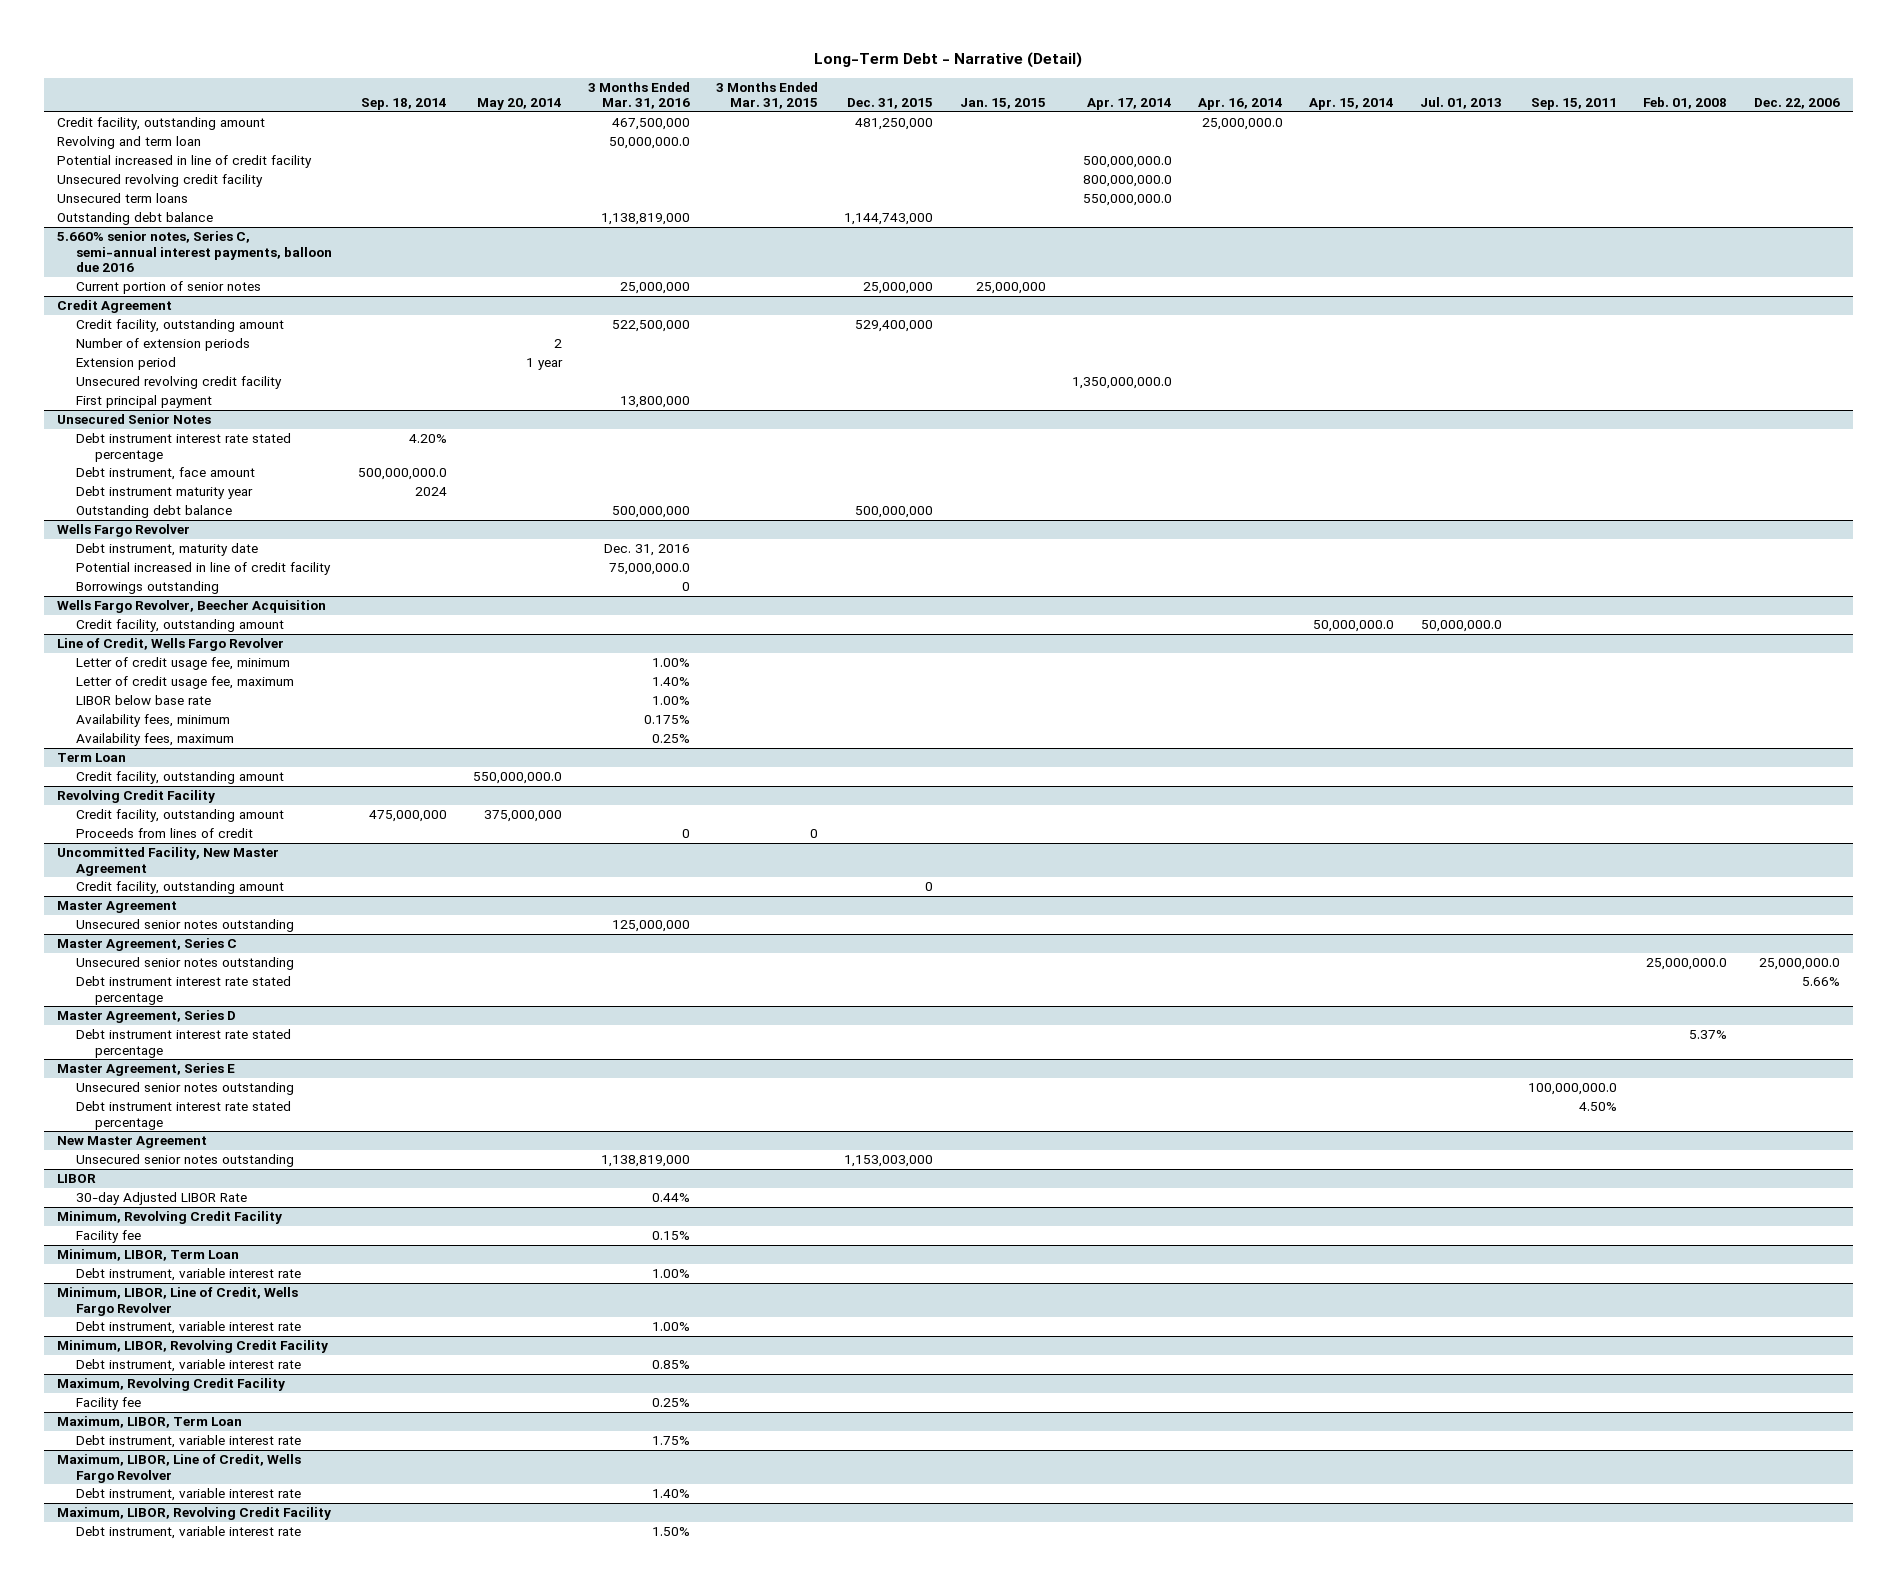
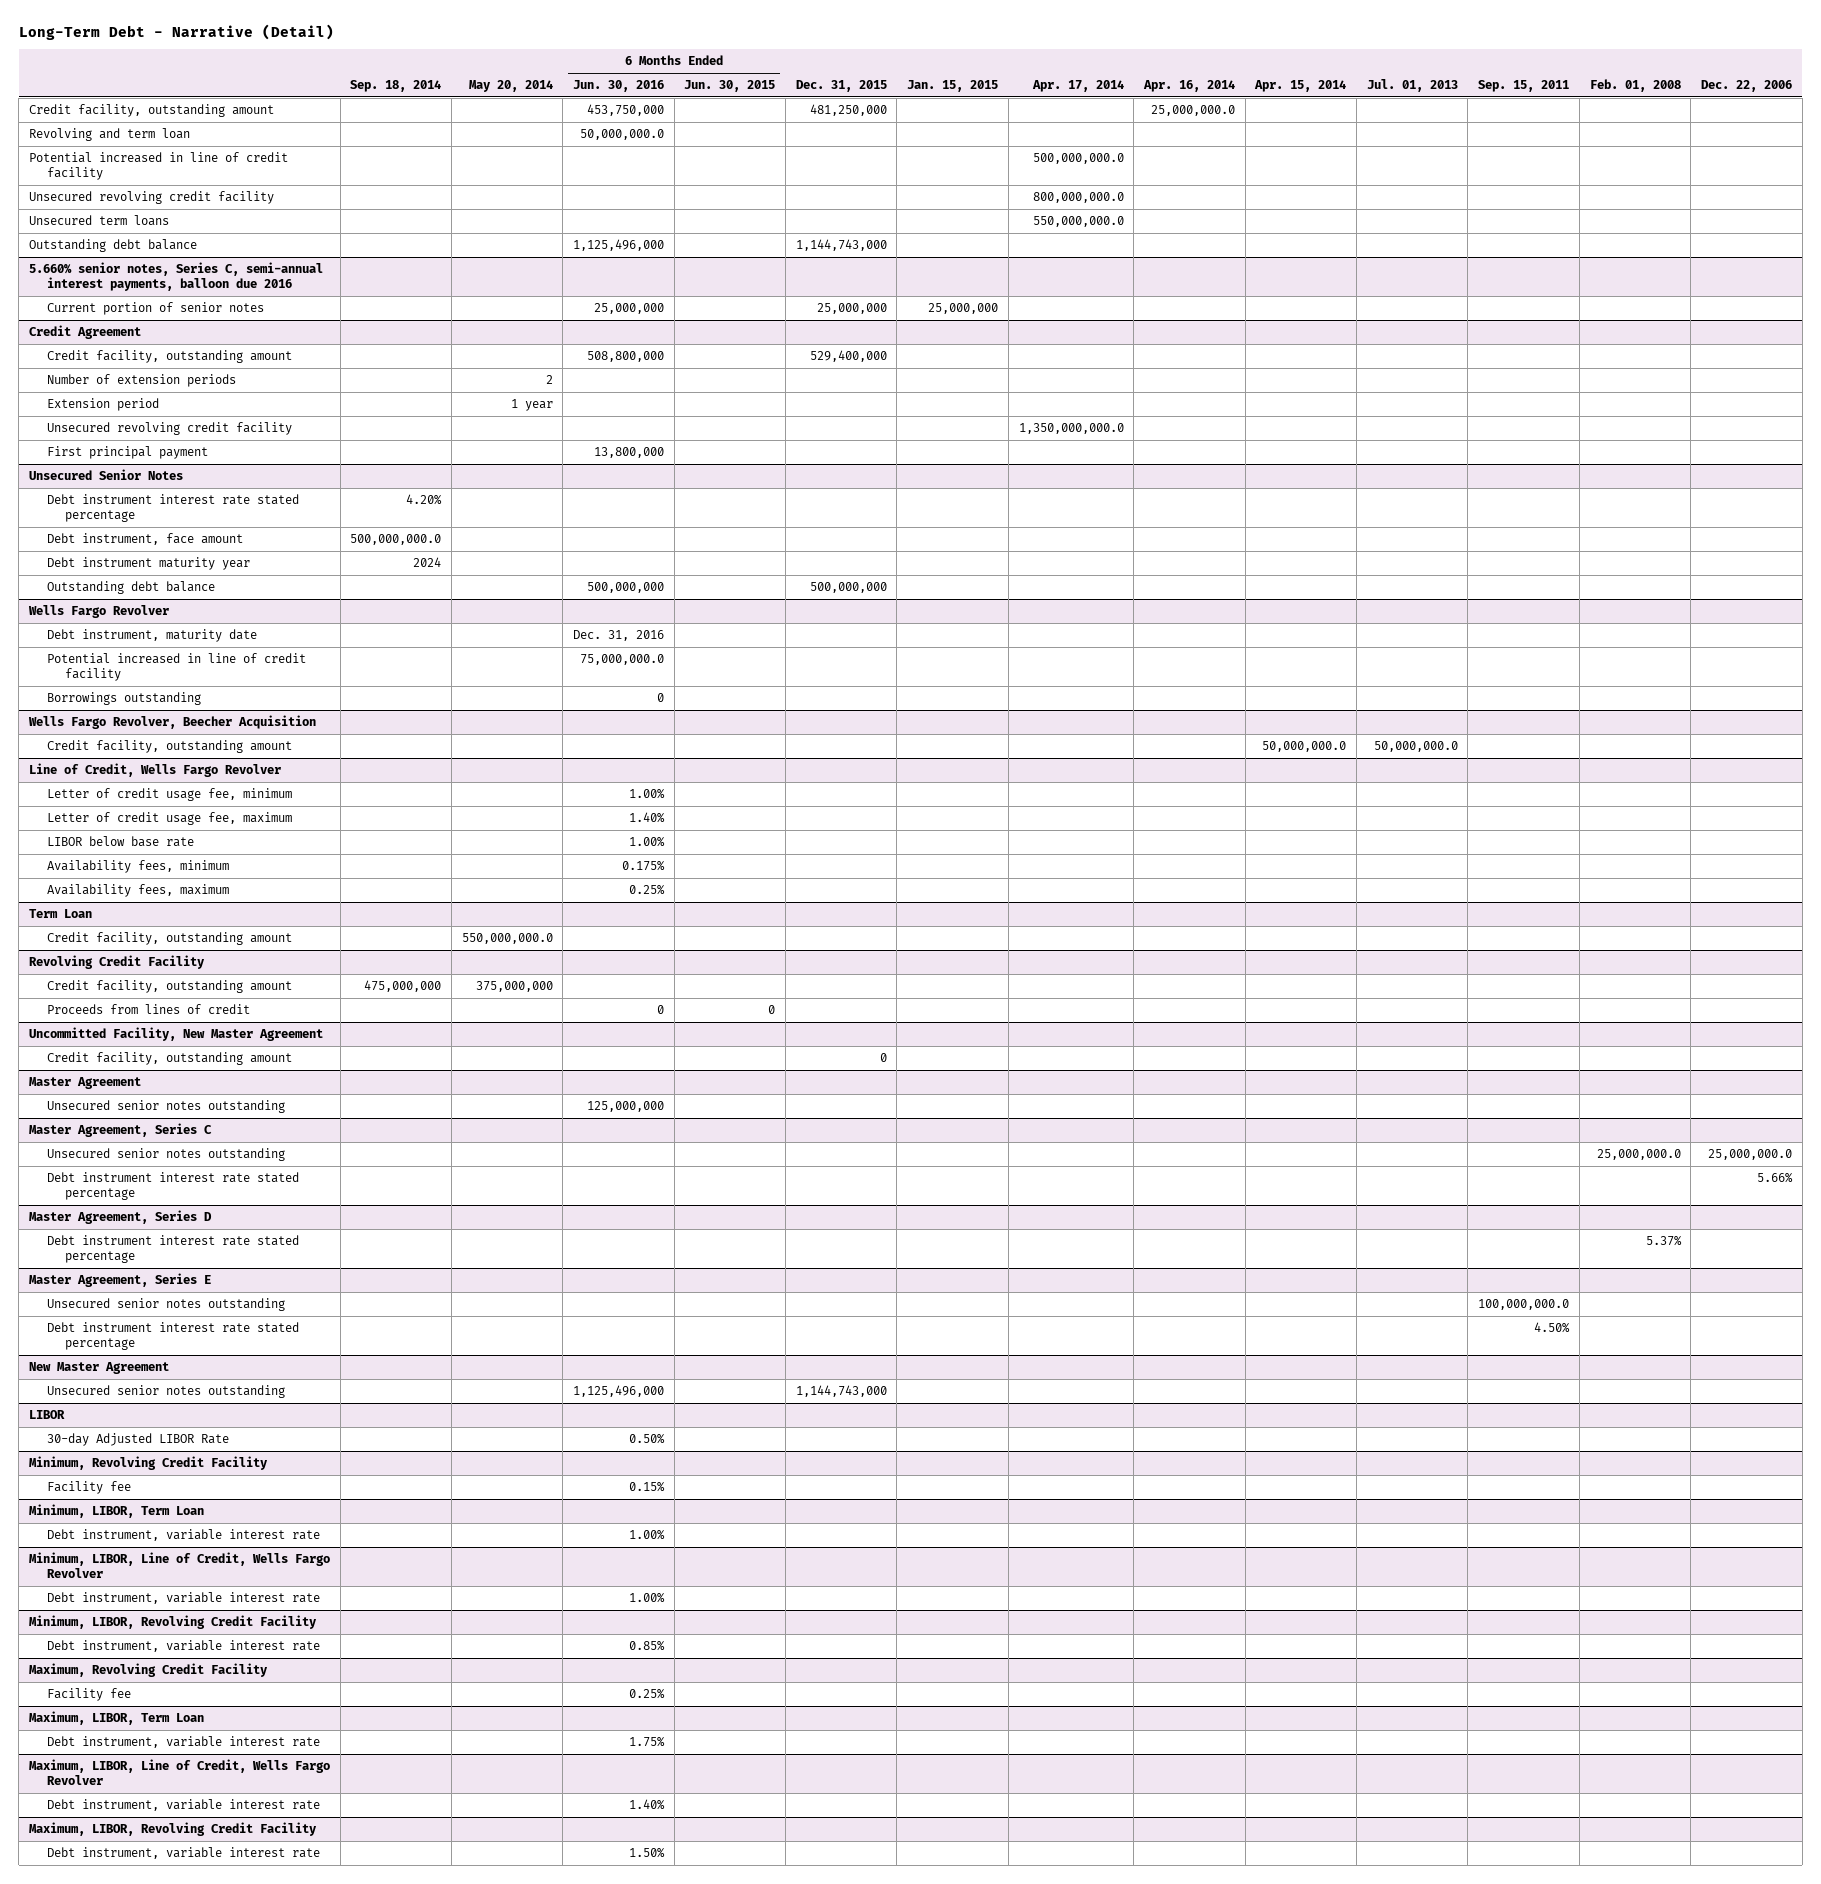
- | Sep. 18, 2014 | May 20, 2014 | 3 Months Ended Mar. 31, 2016 | 3 Months Ended Mar. 31, 2015 | Dec. 31, 2015 | Jan. 15, 2015 | Apr. 17, 2014 | Apr. 16, 2014 | Apr. 15, 2014 | Jul. 01, 2013 | Sep. 15, 2011 | Feb. 01, 2008 | Dec. 22, 2006
+ | Sep. 18, 2014 | May 20, 2014 | 6 Months Ended Jun. 30, 2016 | 6 Months Ended Jun. 30, 2015 | Dec. 31, 2015 | Jan. 15, 2015 | Apr. 17, 2014 | Apr. 16, 2014 | Apr. 15, 2014 | Jul. 01, 2013 | Sep. 15, 2011 | Feb. 01, 2008 | Dec. 22, 2006
@ New Master Agreement
- Unsecured senior notes outstanding | | | 1,138,819,000 | | 1,153,003,000 | | | | | | | |
+ Unsecured senior notes outstanding | | | 1,125,496,000 | | 1,144,743,000 | | | | | | | |

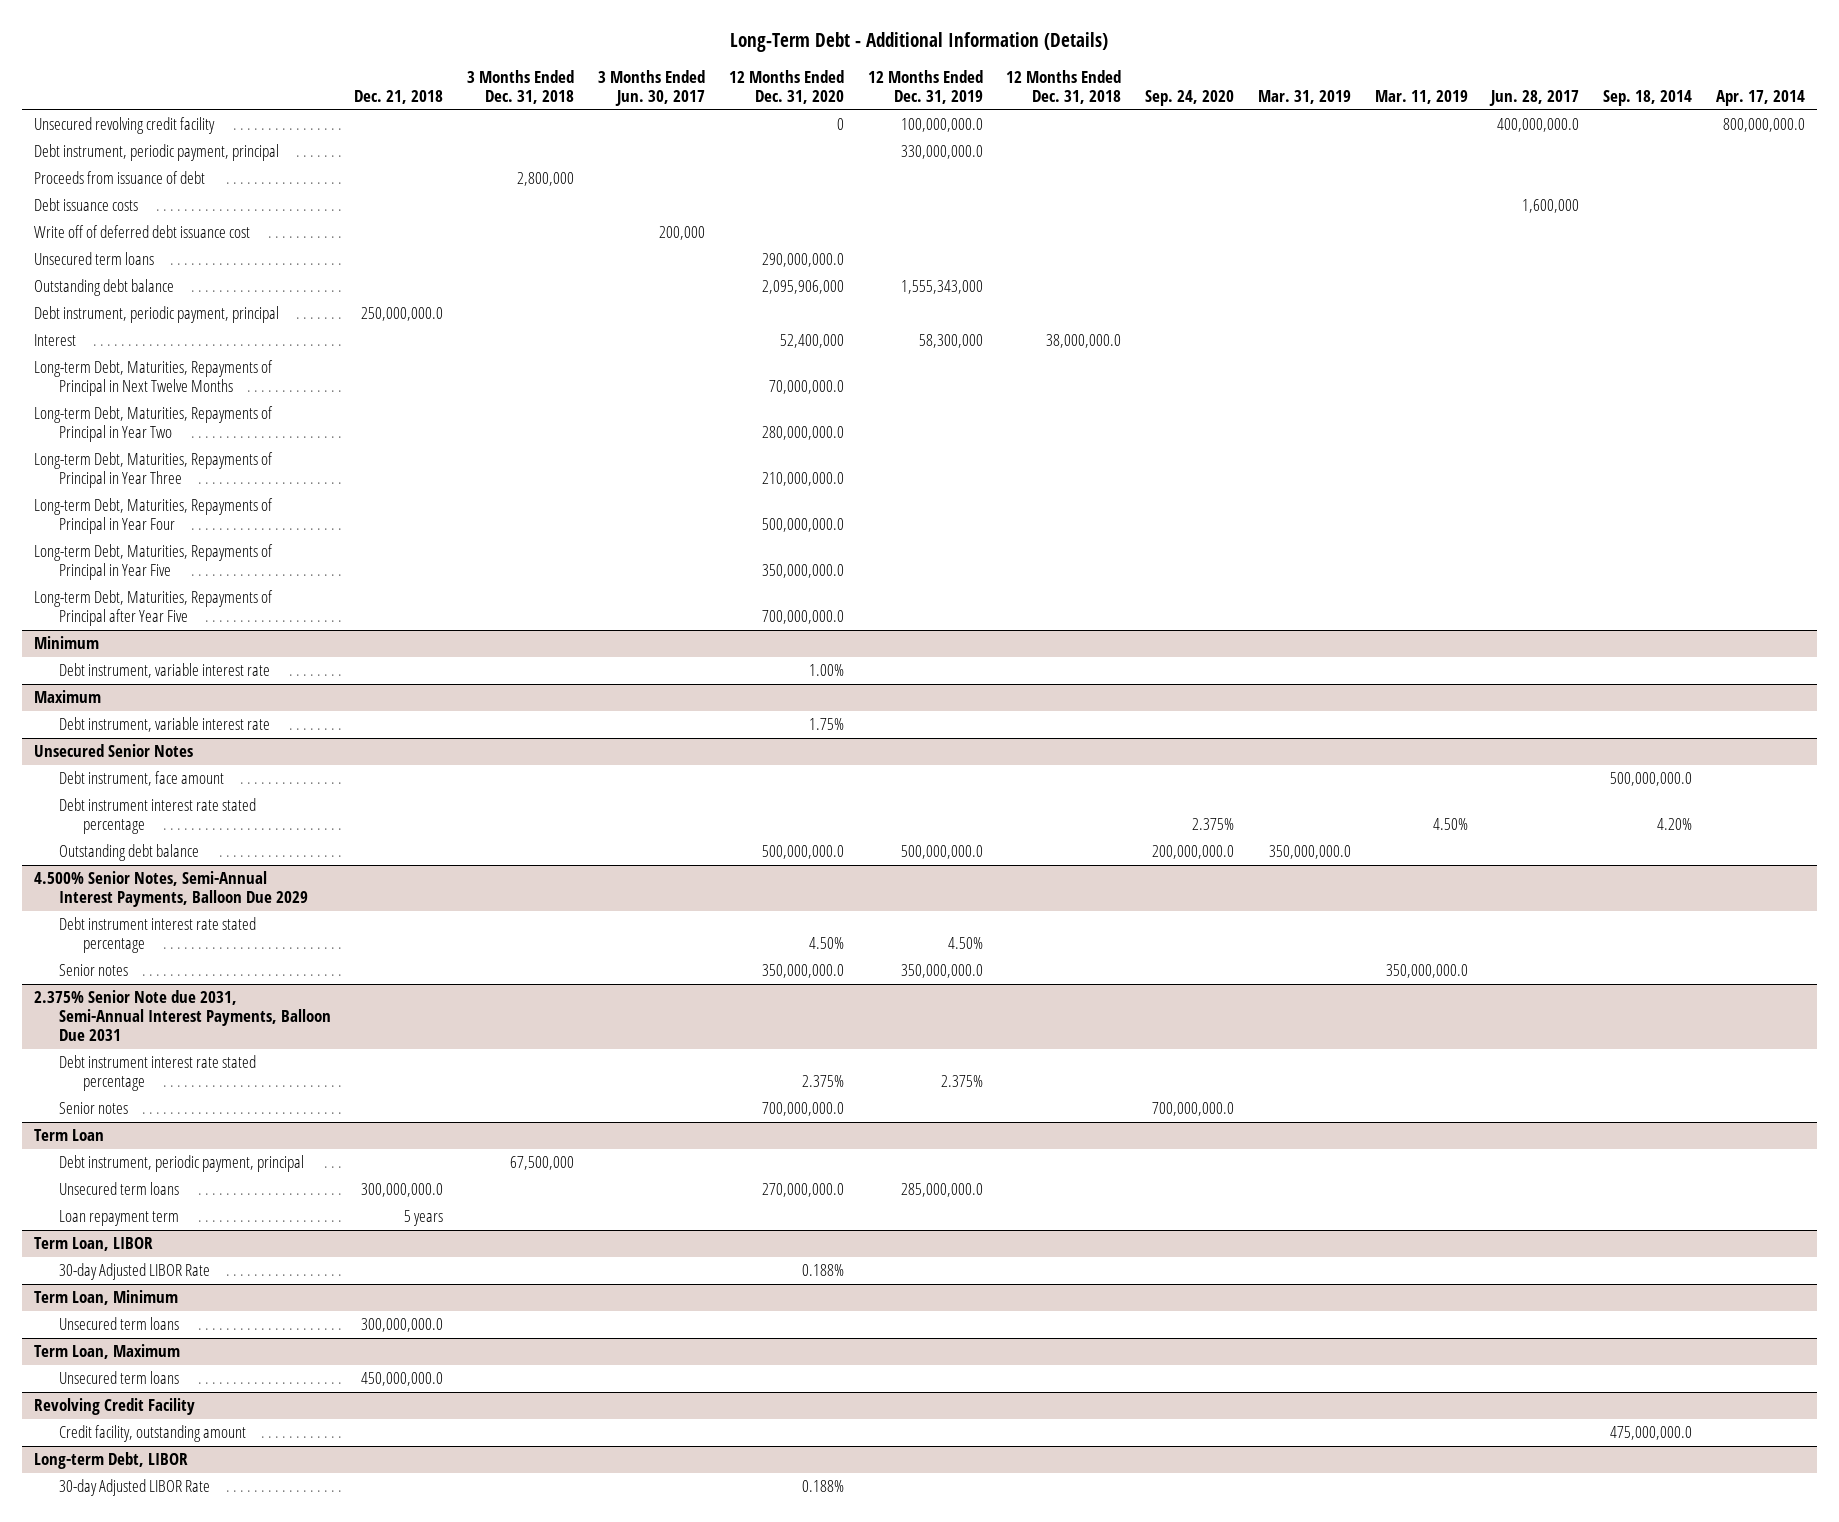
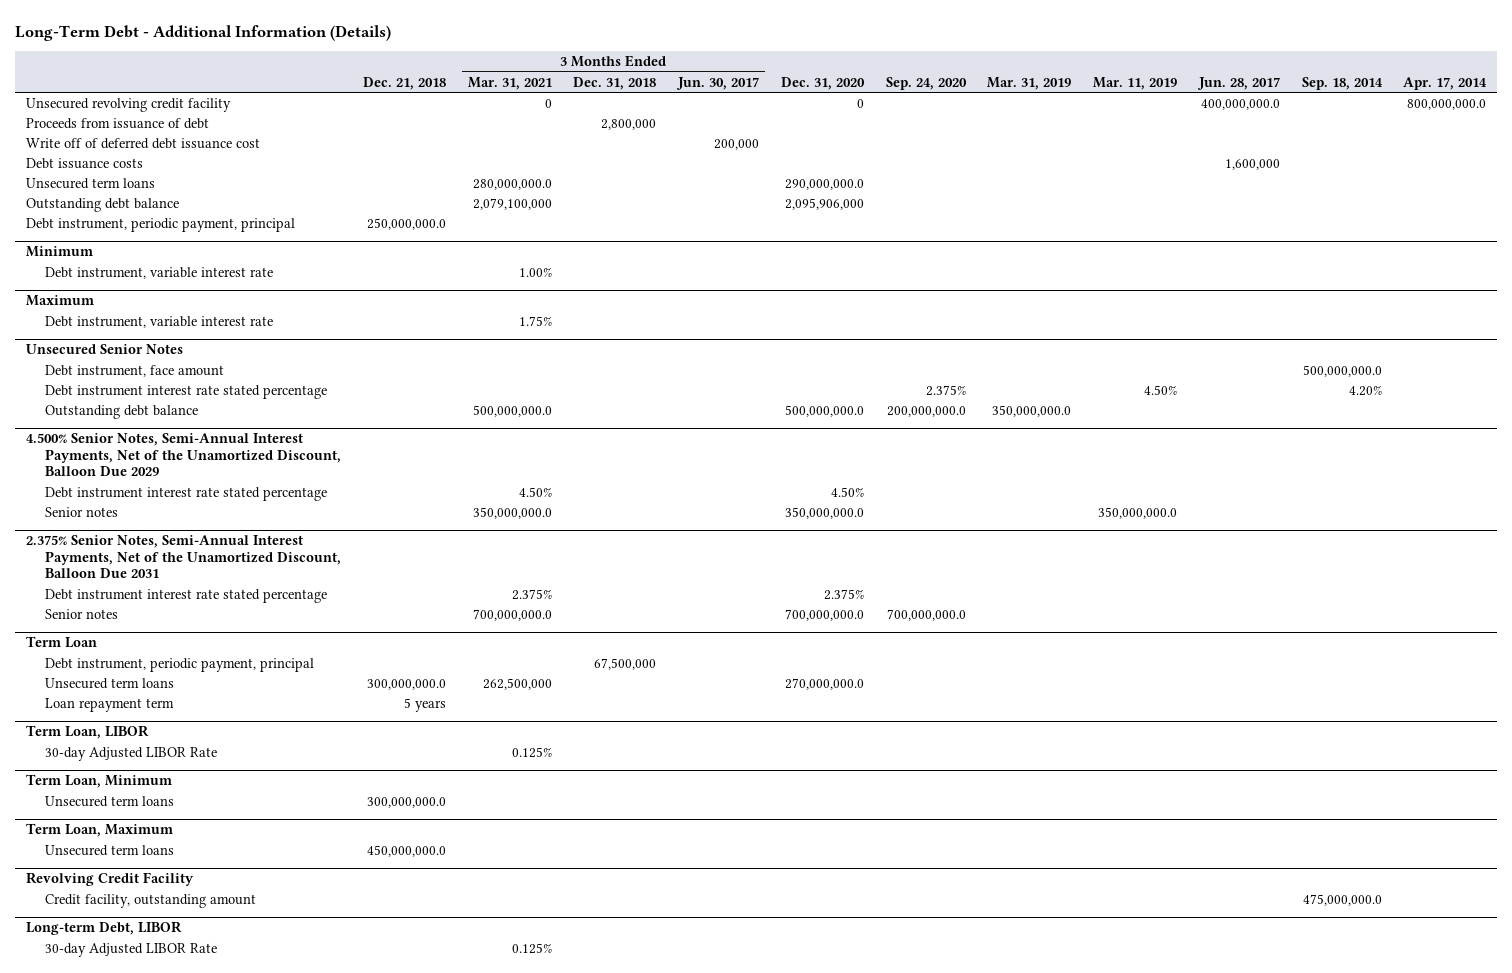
- | Dec. 21, 2018 | 3 Months Ended Dec. 31, 2018 | 3 Months Ended Jun. 30, 2017 | 12 Months Ended Dec. 31, 2020 | 12 Months Ended Dec. 31, 2019 | 12 Months Ended Dec. 31, 2018 | Sep. 24, 2020 | Mar. 31, 2019 | Mar. 11, 2019 | Jun. 28, 2017 | Sep. 18, 2014 | Apr. 17, 2014
+ | Dec. 21, 2018 | 3 Months Ended Mar. 31, 2021 | 3 Months Ended Dec. 31, 2018 | 3 Months Ended Jun. 30, 2017 | Dec. 31, 2020 | Sep. 24, 2020 | Mar. 31, 2019 | Mar. 11, 2019 | Jun. 28, 2017 | Sep. 18, 2014 | Apr. 17, 2014
- Debt instrument, periodic payment, principal | | | | | 330,000,000.0 | | | | | | |
moved down: Debt issuance costs | | | | | | | | | 1,600,000 | |
- Interest | | | | 52,400,000 | 58,300,000 | 38,000,000.0 | | | | | |
- Long-term Debt, Maturities, Repayments of Principal in Next Twelve Months | | | | 70,000,000.0 | | | | | | | |
- Long-term Debt, Maturities, Repayments of Principal in Year Two | | | | 280,000,000.0 | | | | | | | |
- Long-term Debt, Maturities, Repayments of Principal in Year Three | | | | 210,000,000.0 | | | | | | | |
- Long-term Debt, Maturities, Repayments of Principal in Year Four | | | | 500,000,000.0 | | | | | | | |
- Long-term Debt, Maturities, Repayments of Principal in Year Five | | | | 350,000,000.0 | | | | | | | |
- Long-term Debt, Maturities, Repayments of Principal after Year Five | | | | 700,000,000.0 | | | | | | | |
- 4.500% Senior Notes, Semi-Annual Interest Payments, Balloon Due 2029
+ 4.500% Senior Notes, Semi-Annual Interest Payments, Net of the Unamortized Discount, Balloon Due 2029
- 2.375% Senior Note due 2031, Semi-Annual Interest Payments, Balloon Due 2031
+ 2.375% Senior Notes, Semi-Annual Interest Payments, Net of the Unamortized Discount, Balloon Due 2031

